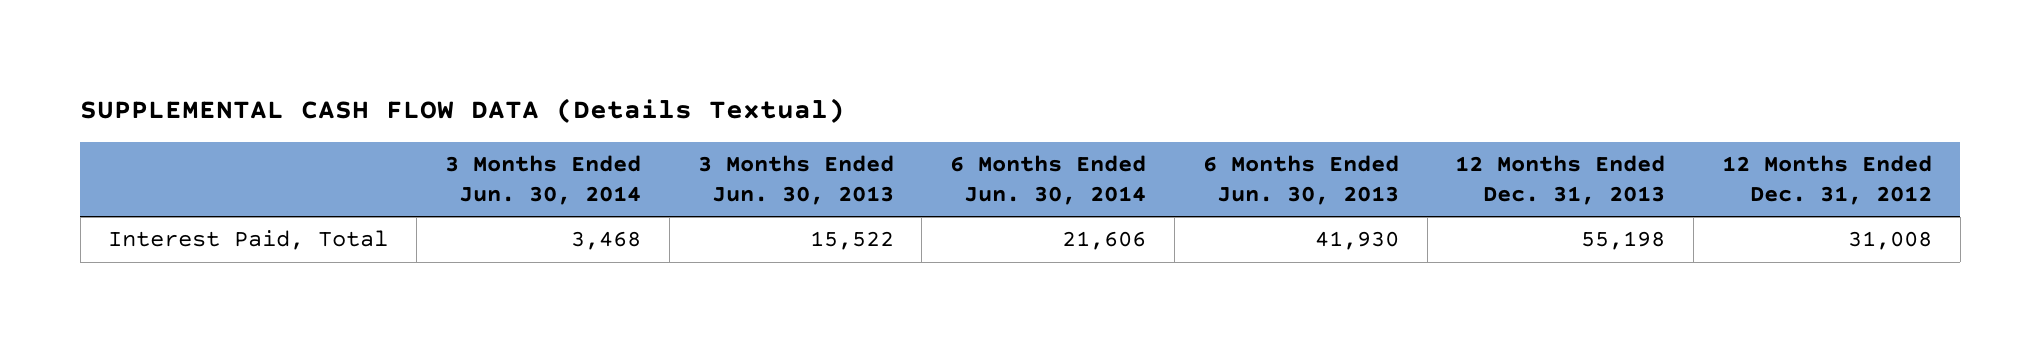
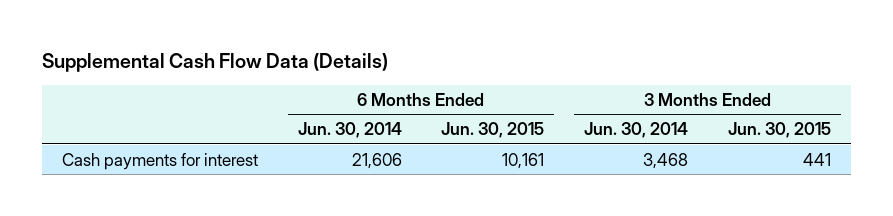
- SUPPLEMENTAL CASH FLOW DATA (Details Textual)
+ Supplemental Cash Flow Data (Details)
- | 3 Months Ended Jun. 30, 2014 | 3 Months Ended Jun. 30, 2013 | 6 Months Ended Jun. 30, 2014 | 6 Months Ended Jun. 30, 2013 | 12 Months Ended Dec. 31, 2013 | 12 Months Ended Dec. 31, 2012
+ | 6 Months Ended Jun. 30, 2014 | 6 Months Ended Jun. 30, 2015 | 3 Months Ended Jun. 30, 2014 | 3 Months Ended Jun. 30, 2015
- Interest Paid, Total | 3,468 | 15,522 | 21,606 | 41,930 | 55,198 | 31,008
+ Cash payments for interest | 21,606 | 10,161 | 3,468 | 441

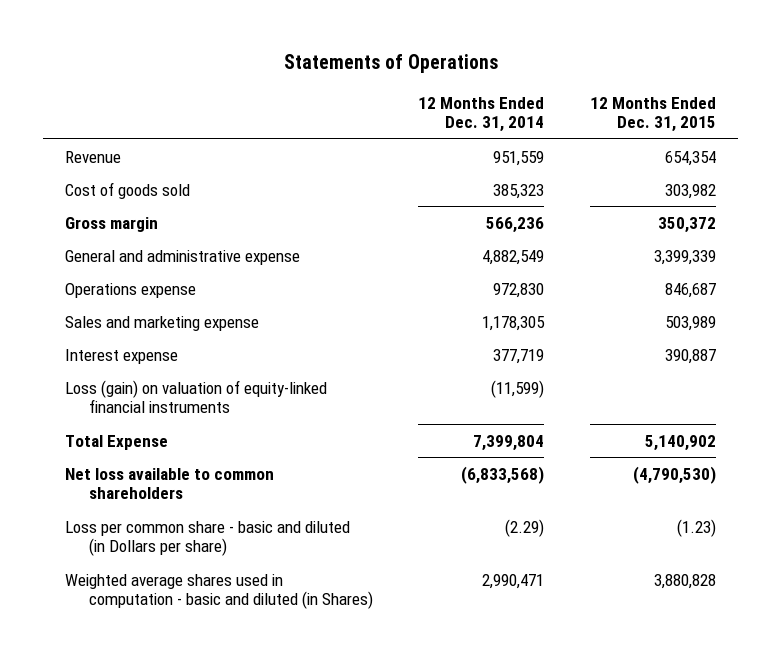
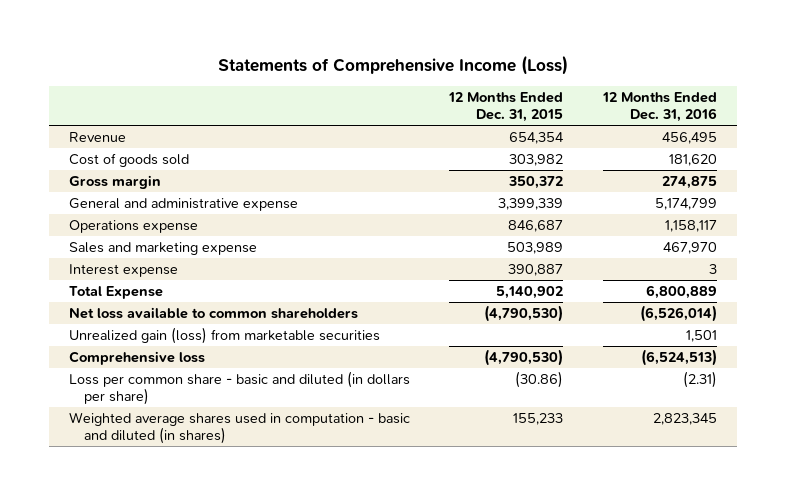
- Statements of Operations
+ Statements of Comprehensive Income (Loss)
- | 12 Months Ended Dec. 31, 2014 | 12 Months Ended Dec. 31, 2015
+ | 12 Months Ended Dec. 31, 2015 | 12 Months Ended Dec. 31, 2016
- Loss (gain) on valuation of equity-linked financial instruments | (11,599) |
- Loss per common share - basic and diluted (in Dollars per share) | (2.29) | (1.23)
- Weighted average shares used in computation - basic and diluted (in Shares) | 2,990,471 | 3,880,828
+ Unrealized gain (loss) from marketable securities | | 1,501
+ Comprehensive loss | (4,790,530) | (6,524,513)
+ Loss per common share - basic and diluted (in dollars per share) | (30.86) | (2.31)
+ Weighted average shares used in computation - basic and diluted (in shares) | 155,233 | 2,823,345

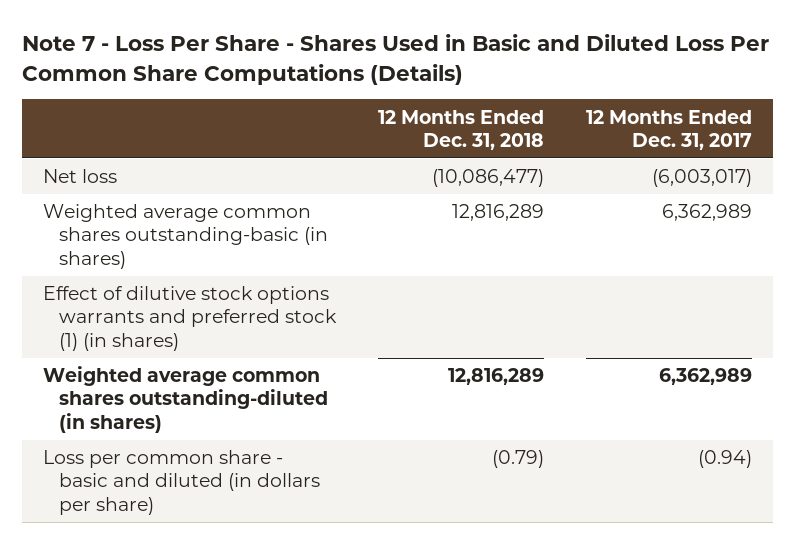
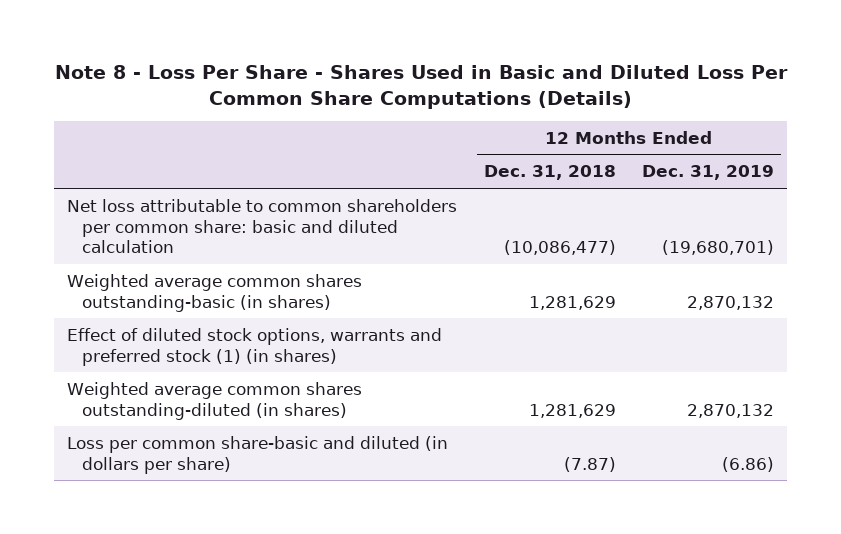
- Note 7 - Loss Per Share - Shares Used in Basic and Diluted Loss Per Common Share Computations (Details)
+ Note 8 - Loss Per Share - Shares Used in Basic and Diluted Loss Per Common Share Computations (Details)
- | 12 Months Ended Dec. 31, 2018 | 12 Months Ended Dec. 31, 2017
+ | 12 Months Ended Dec. 31, 2018 | 12 Months Ended Dec. 31, 2019
- Net loss | (10,086,477) | (6,003,017)
- Weighted average common shares outstanding-basic (in shares) | 12,816,289 | 6,362,989
- Effect of dilutive stock options warrants and preferred stock (1) (in shares)
- Weighted average common shares outstanding-diluted (in shares) | 12,816,289 | 6,362,989
- Loss per common share - basic and diluted (in dollars per share) | (0.79) | (0.94)
+ Net loss attributable to common shareholders per common share: basic and diluted calculation | (10,086,477) | (19,680,701)
+ Weighted average common shares outstanding-basic (in shares) | 1,281,629 | 2,870,132
+ Effect of diluted stock options, warrants and preferred stock (1) (in shares)
+ Weighted average common shares outstanding-diluted (in shares) | 1,281,629 | 2,870,132
+ Loss per common share-basic and diluted (in dollars per share) | (7.87) | (6.86)

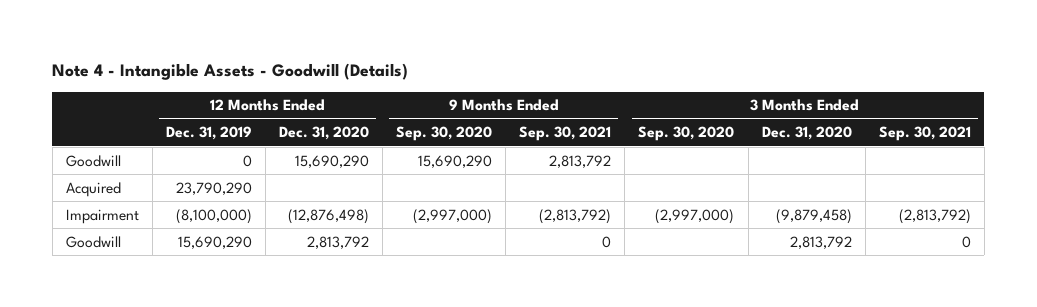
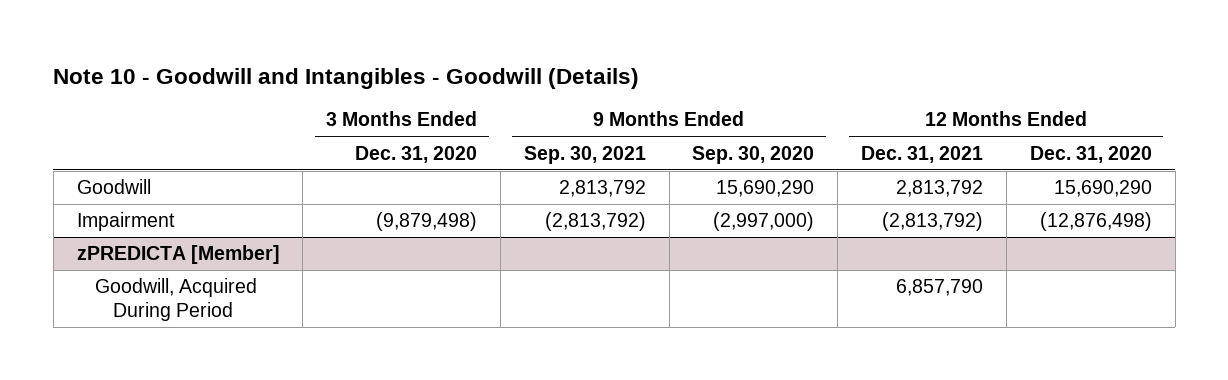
- Note 4 - Intangible Assets - Goodwill (Details)
+ Note 10 - Goodwill and Intangibles - Goodwill (Details)
- | 12 Months Ended Dec. 31, 2019 | 12 Months Ended Dec. 31, 2020 | 9 Months Ended Sep. 30, 2020 | 9 Months Ended Sep. 30, 2021 | 3 Months Ended Sep. 30, 2020 | 3 Months Ended Dec. 31, 2020 | 3 Months Ended Sep. 30, 2021
+ | 3 Months Ended Dec. 31, 2020 | 9 Months Ended Sep. 30, 2021 | 9 Months Ended Sep. 30, 2020 | 12 Months Ended Dec. 31, 2021 | 12 Months Ended Dec. 31, 2020
- Acquired | 23,790,290 | | | | | |
- Impairment | (8,100,000) | (12,876,498) | (2,997,000) | (2,813,792) | (2,997,000) | (9,879,458) | (2,813,792)
- Goodwill | 15,690,290 | 2,813,792 | | 0 | | 2,813,792 | 0
+ Impairment | (9,879,498) | (2,813,792) | (2,997,000) | (2,813,792) | (12,876,498)
+ zPREDICTA [Member]
+ Goodwill, Acquired During Period | | | | 6,857,790 |

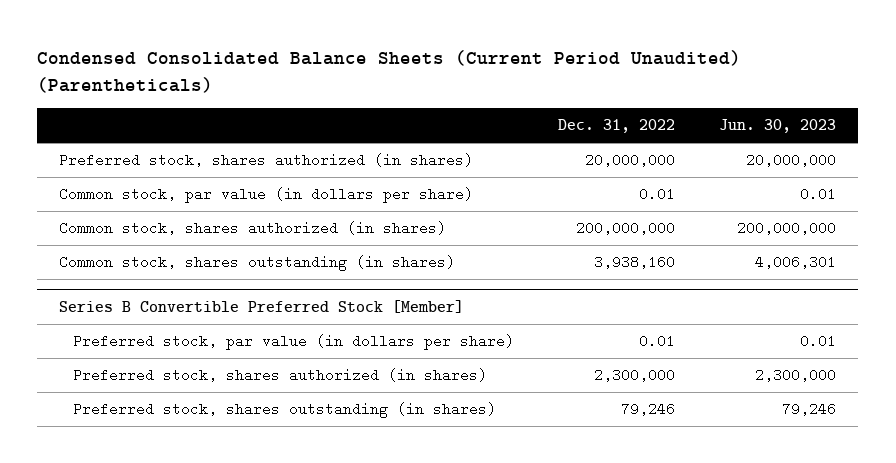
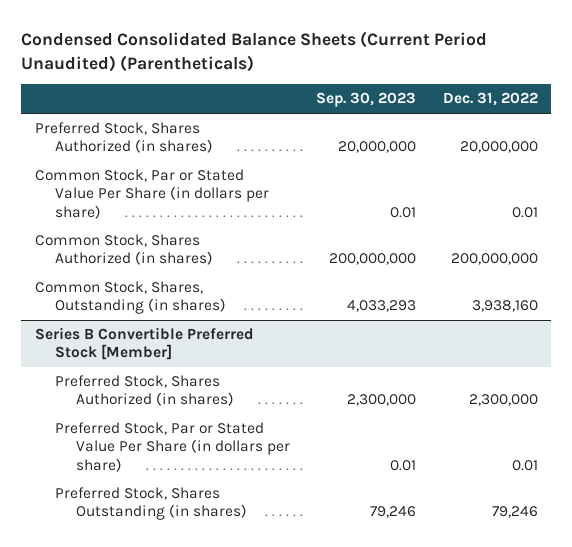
- | Dec. 31, 2022 | Jun. 30, 2023
+ | Sep. 30, 2023 | Dec. 31, 2022
- Preferred stock, shares authorized (in shares) | 20,000,000 | 20,000,000
- Common stock, par value (in dollars per share) | 0.01 | 0.01
- Common stock, shares authorized (in shares) | 200,000,000 | 200,000,000
- Common stock, shares outstanding (in shares) | 3,938,160 | 4,006,301
+ Preferred Stock, Shares Authorized (in shares) | 20,000,000 | 20,000,000
+ Common Stock, Par or Stated Value Per Share (in dollars per share) | 0.01 | 0.01
+ Common Stock, Shares Authorized (in shares) | 200,000,000 | 200,000,000
+ Common Stock, Shares, Outstanding (in shares) | 4,033,293 | 3,938,160
@ Series B Convertible Preferred Stock [Member]
- Preferred stock, par value (in dollars per share) | 0.01 | 0.01
- Preferred stock, shares authorized (in shares) | 2,300,000 | 2,300,000
- Preferred stock, shares outstanding (in shares) | 79,246 | 79,246
+ Preferred Stock, Shares Authorized (in shares) | 2,300,000 | 2,300,000
+ Preferred Stock, Par or Stated Value Per Share (in dollars per share) | 0.01 | 0.01
+ Preferred Stock, Shares Outstanding (in shares) | 79,246 | 79,246

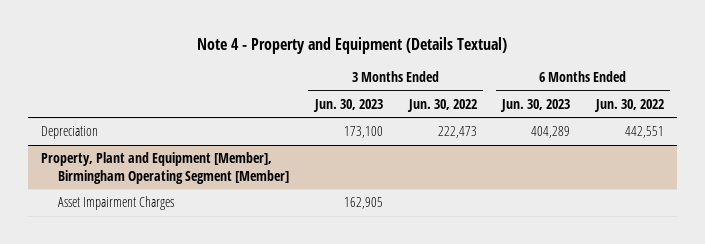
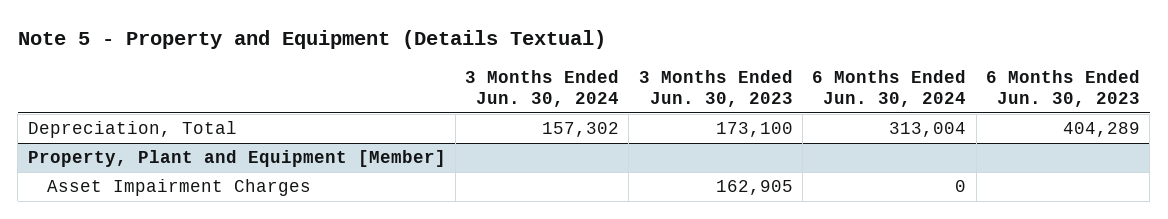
- Note 4 - Property and Equipment (Details Textual)
+ Note 5 - Property and Equipment (Details Textual)
- | 3 Months Ended Jun. 30, 2023 | 3 Months Ended Jun. 30, 2022 | 6 Months Ended Jun. 30, 2023 | 6 Months Ended Jun. 30, 2022
+ | 3 Months Ended Jun. 30, 2024 | 3 Months Ended Jun. 30, 2023 | 6 Months Ended Jun. 30, 2024 | 6 Months Ended Jun. 30, 2023
- Depreciation | 173,100 | 222,473 | 404,289 | 442,551
- Property, Plant and Equipment [Member], Birmingham Operating Segment [Member]
+ Depreciation, Total | 157,302 | 173,100 | 313,004 | 404,289
+ Property, Plant and Equipment [Member]

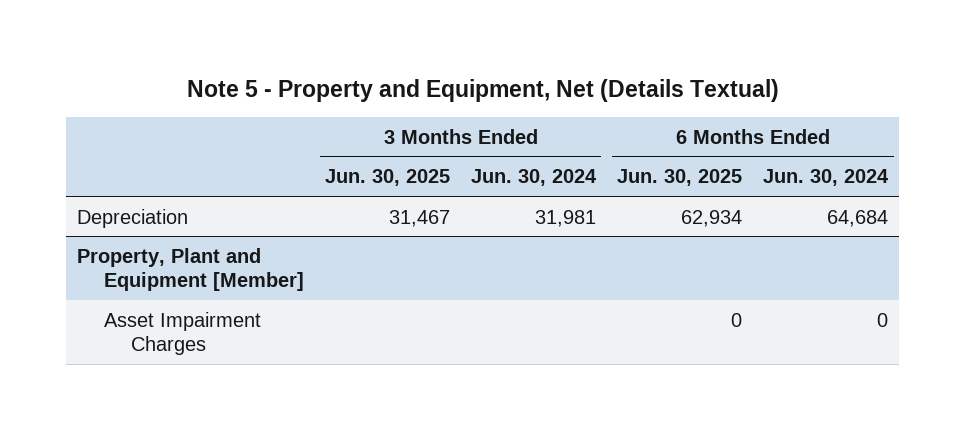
- Note 5 - Property and Equipment (Details Textual)
+ Note 5 - Property and Equipment, Net (Details Textual)
- | 3 Months Ended Jun. 30, 2024 | 3 Months Ended Jun. 30, 2023 | 6 Months Ended Jun. 30, 2024 | 6 Months Ended Jun. 30, 2023
+ | 3 Months Ended Jun. 30, 2025 | 3 Months Ended Jun. 30, 2024 | 6 Months Ended Jun. 30, 2025 | 6 Months Ended Jun. 30, 2024
- Depreciation, Total | 157,302 | 173,100 | 313,004 | 404,289
+ Depreciation | 31,467 | 31,981 | 62,934 | 64,684

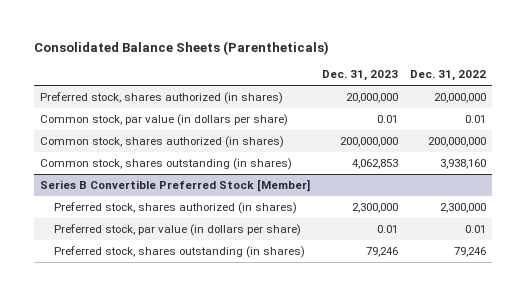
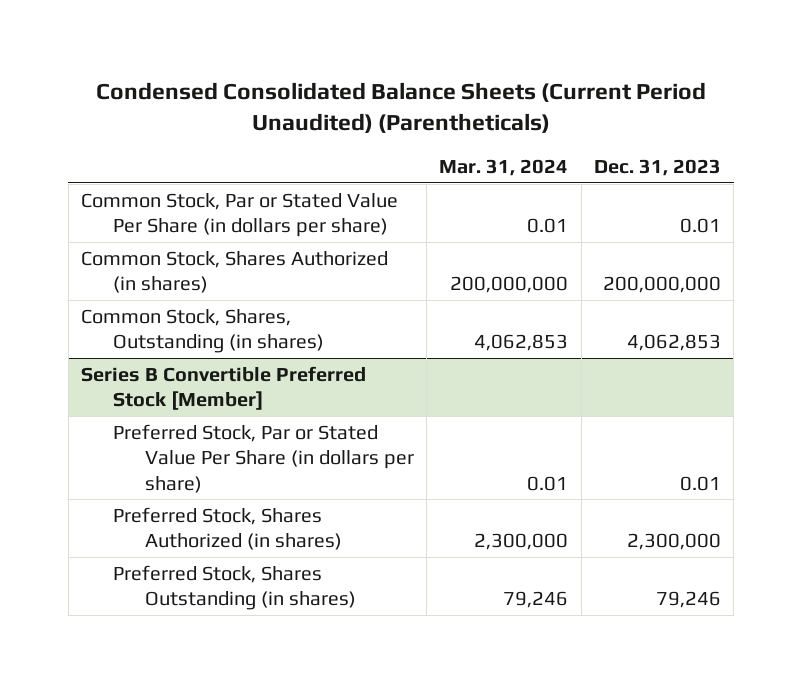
- Consolidated Balance Sheets (Parentheticals)
+ Condensed Consolidated Balance Sheets (Current Period Unaudited) (Parentheticals)
- | Dec. 31, 2023 | Dec. 31, 2022
+ | Mar. 31, 2024 | Dec. 31, 2023
- Preferred stock, shares authorized (in shares) | 20,000,000 | 20,000,000
- Common stock, par value (in dollars per share) | 0.01 | 0.01
- Common stock, shares authorized (in shares) | 200,000,000 | 200,000,000
- Common stock, shares outstanding (in shares) | 4,062,853 | 3,938,160
+ Common Stock, Par or Stated Value Per Share (in dollars per share) | 0.01 | 0.01
+ Common Stock, Shares Authorized (in shares) | 200,000,000 | 200,000,000
+ Common Stock, Shares, Outstanding (in shares) | 4,062,853 | 4,062,853
@ Series B Convertible Preferred Stock [Member]
- Preferred stock, shares authorized (in shares) | 2,300,000 | 2,300,000
- Preferred stock, par value (in dollars per share) | 0.01 | 0.01
- Preferred stock, shares outstanding (in shares) | 79,246 | 79,246
+ Preferred Stock, Par or Stated Value Per Share (in dollars per share) | 0.01 | 0.01
+ Preferred Stock, Shares Authorized (in shares) | 2,300,000 | 2,300,000
+ Preferred Stock, Shares Outstanding (in shares) | 79,246 | 79,246

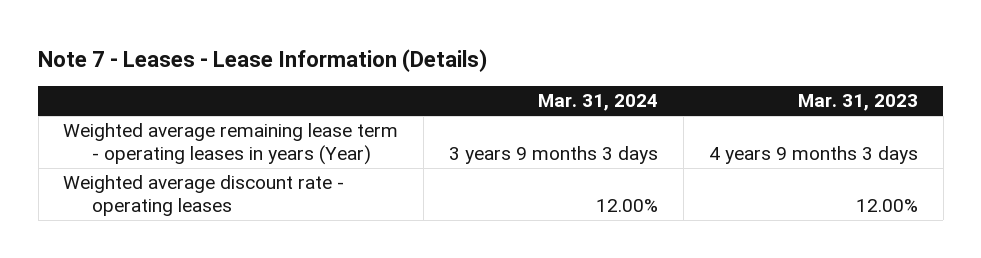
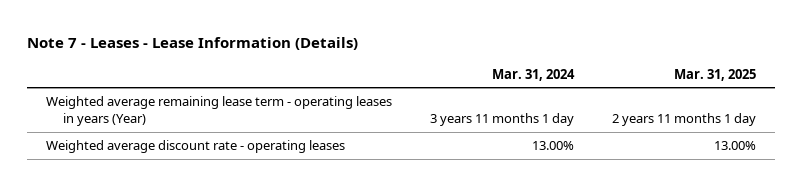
- | Mar. 31, 2024 | Mar. 31, 2023
+ | Mar. 31, 2024 | Mar. 31, 2025
- Weighted average remaining lease term - operating leases in years (Year) | 3 years 9 months 3 days | 4 years 9 months 3 days
- Weighted average discount rate - operating leases | 12.00% | 12.00%
+ Weighted average remaining lease term - operating leases in years (Year) | 3 years 11 months 1 day | 2 years 11 months 1 day
+ Weighted average discount rate - operating leases | 13.00% | 13.00%

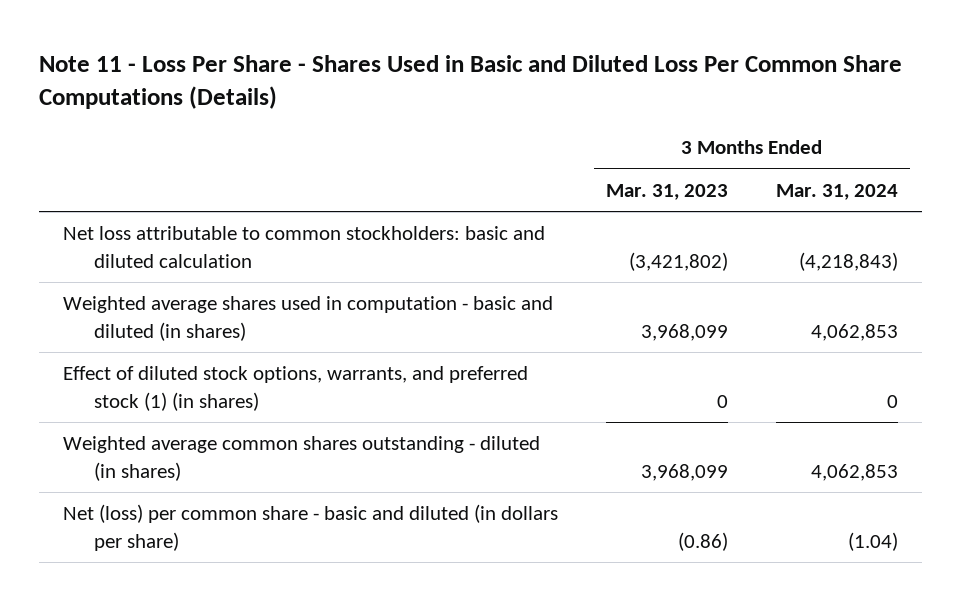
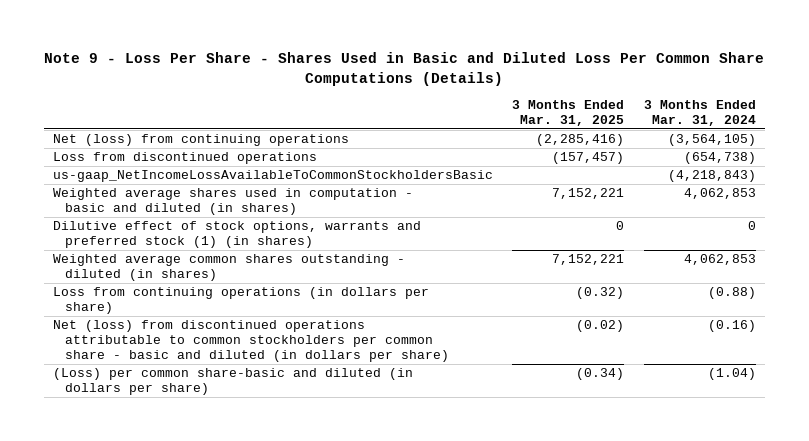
- Note 11 - Loss Per Share - Shares Used in Basic and Diluted Loss Per Common Share Computations (Details)
+ Note 9 - Loss Per Share - Shares Used in Basic and Diluted Loss Per Common Share Computations (Details)
- | 3 Months Ended Mar. 31, 2023 | 3 Months Ended Mar. 31, 2024
+ | 3 Months Ended Mar. 31, 2025 | 3 Months Ended Mar. 31, 2024
- Net loss attributable to common stockholders: basic and diluted calculation | (3,421,802) | (4,218,843)
+ Net (loss) from continuing operations | (2,285,416) | (3,564,105)
+ Loss from discontinued operations | (157,457) | (654,738)
+ us-gaap_NetIncomeLossAvailableToCommonStockholdersBasic | | (4,218,843)
- Effect of diluted stock options, warrants, and preferred stock (1) (in shares) | 0 | 0
+ Dilutive effect of stock options, warrants and preferred stock (1) (in shares) | 0 | 0
- Net (loss) per common share - basic and diluted (in dollars per share) | (0.86) | (1.04)
+ Loss from continuing operations (in dollars per share) | (0.32) | (0.88)
+ Net (loss) from discontinued operations attributable to common stockholders per common share - basic and diluted (in dollars per share) | (0.02) | (0.16)
+ (Loss) per common share-basic and diluted (in dollars per share) | (0.34) | (1.04)

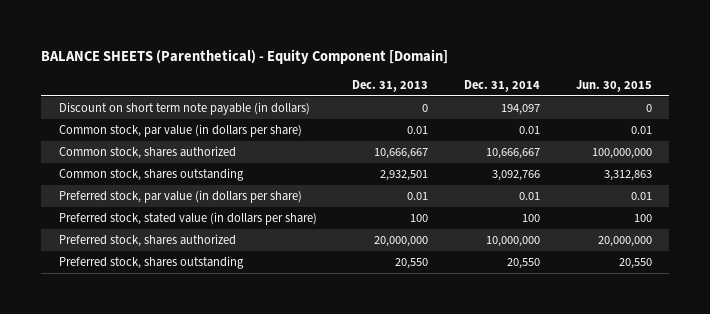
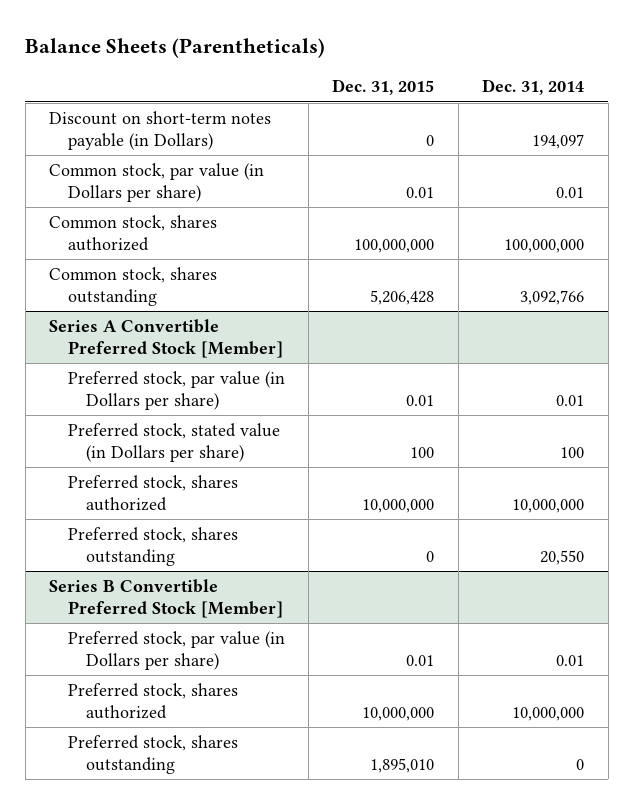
- BALANCE SHEETS (Parenthetical) - Equity Component [Domain]
+ Balance Sheets (Parentheticals)
- | Dec. 31, 2013 | Dec. 31, 2014 | Jun. 30, 2015
+ | Dec. 31, 2015 | Dec. 31, 2014
- Discount on short term note payable (in dollars) | 0 | 194,097 | 0
- Common stock, par value (in dollars per share) | 0.01 | 0.01 | 0.01
- Common stock, shares authorized | 10,666,667 | 10,666,667 | 100,000,000
+ Discount on short-term notes payable (in Dollars) | 0 | 194,097
+ Common stock, par value (in Dollars per share) | 0.01 | 0.01
+ Common stock, shares authorized | 100,000,000 | 100,000,000
- Preferred stock, par value (in dollars per share) | 0.01 | 0.01 | 0.01
- Preferred stock, stated value (in dollars per share) | 100 | 100 | 100
+ Series A Convertible Preferred Stock [Member]
+ Preferred stock, par value (in Dollars per share) | 0.01 | 0.01
+ Preferred stock, stated value (in Dollars per share) | 100 | 100
+ Series B Convertible Preferred Stock [Member]
+ Preferred stock, par value (in Dollars per share) | 0.01 | 0.01
+ Preferred stock, shares authorized | 10,000,000 | 10,000,000
+ Preferred stock, shares outstanding | 1,895,010 | 0

